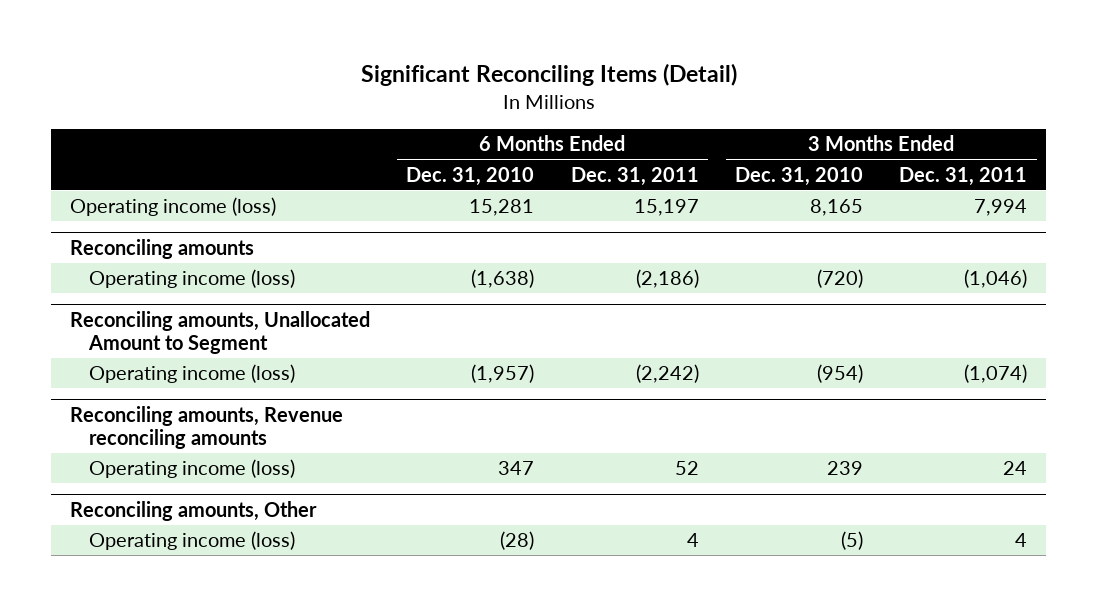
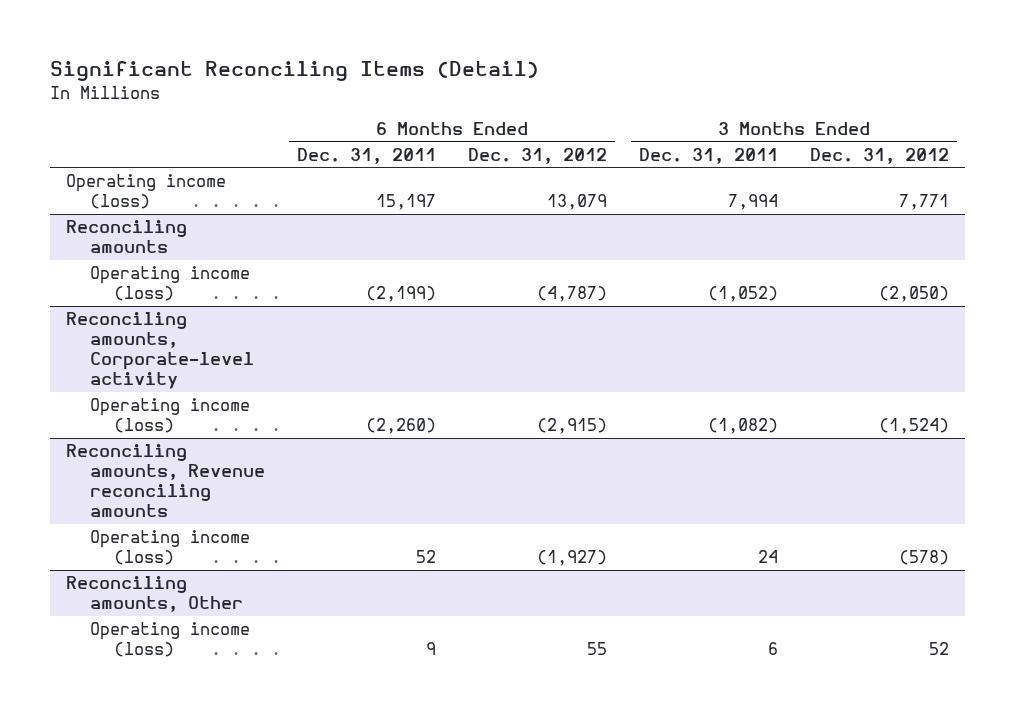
- | 6 Months Ended Dec. 31, 2010 | 6 Months Ended Dec. 31, 2011 | 3 Months Ended Dec. 31, 2010 | 3 Months Ended Dec. 31, 2011
+ | 6 Months Ended Dec. 31, 2011 | 6 Months Ended Dec. 31, 2012 | 3 Months Ended Dec. 31, 2011 | 3 Months Ended Dec. 31, 2012
@ Reconciling amounts
- Operating income (loss) | (1,638) | (2,186) | (720) | (1,046)
- Reconciling amounts, Unallocated Amount to Segment
- Operating income (loss) | (1,957) | (2,242) | (954) | (1,074)
@ Reconciling amounts
+ Operating income (loss) | (2,199) | (4,787) | (1,052) | (2,050)
+ Reconciling amounts, Corporate-level activity
+ Operating income (loss) | (2,260) | (2,915) | (1,082) | (1,524)
@ Reconciling amounts, Other
- Operating income (loss) | (28) | 4 | (5) | 4
+ Operating income (loss) | 9 | 55 | 6 | 52

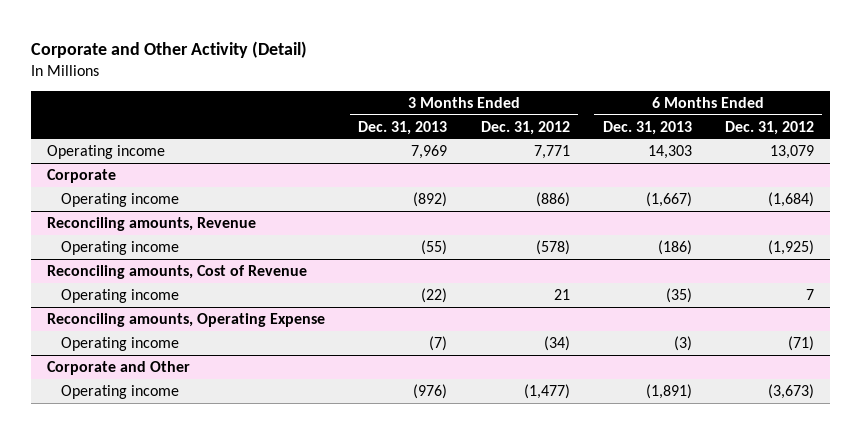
- Significant Reconciling Items (Detail)
+ Corporate and Other Activity (Detail)
- | 6 Months Ended Dec. 31, 2011 | 6 Months Ended Dec. 31, 2012 | 3 Months Ended Dec. 31, 2011 | 3 Months Ended Dec. 31, 2012
+ | 3 Months Ended Dec. 31, 2013 | 3 Months Ended Dec. 31, 2012 | 6 Months Ended Dec. 31, 2013 | 6 Months Ended Dec. 31, 2012
- Operating income (loss) | 15,197 | 13,079 | 7,994 | 7,771
- Reconciling amounts
- Operating income (loss) | (2,199) | (4,787) | (1,052) | (2,050)
- Reconciling amounts, Corporate-level activity
- Operating income (loss) | (2,260) | (2,915) | (1,082) | (1,524)
- Reconciling amounts, Revenue reconciling amounts
- Operating income (loss) | 52 | (1,927) | 24 | (578)
- Reconciling amounts, Other
- Operating income (loss) | 9 | 55 | 6 | 52
+ Operating income | 7,969 | 7,771 | 14,303 | 13,079
+ Corporate
+ Operating income | (892) | (886) | (1,667) | (1,684)
+ Reconciling amounts, Revenue
+ Operating income | (55) | (578) | (186) | (1,925)
+ Reconciling amounts, Cost of Revenue
+ Operating income | (22) | 21 | (35) | 7
+ Reconciling amounts, Operating Expense
+ Operating income | (7) | (34) | (3) | (71)
+ Corporate and Other
+ Operating income | (976) | (1,477) | (1,891) | (3,673)

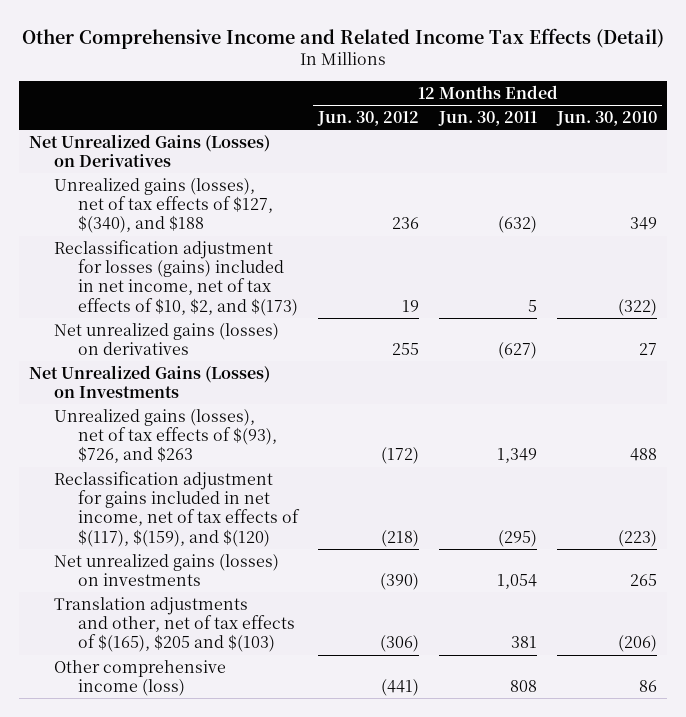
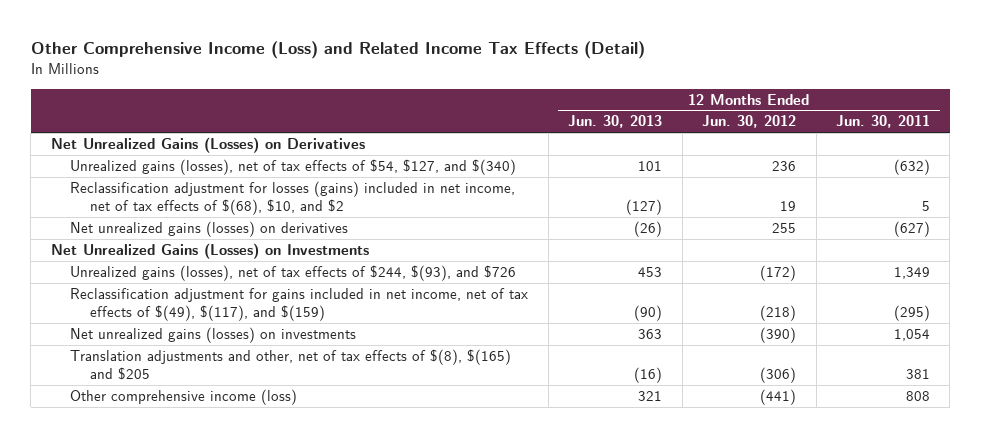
- Other Comprehensive Income and Related Income Tax Effects (Detail)
+ Other Comprehensive Income (Loss) and Related Income Tax Effects (Detail)
- | 12 Months Ended Jun. 30, 2012 | 12 Months Ended Jun. 30, 2011 | 12 Months Ended Jun. 30, 2010
+ | 12 Months Ended Jun. 30, 2013 | 12 Months Ended Jun. 30, 2012 | 12 Months Ended Jun. 30, 2011
- Unrealized gains (losses), net of tax effects of $127, $(340), and $188 | 236 | (632) | 349
- Reclassification adjustment for losses (gains) included in net income, net of tax effects of $10, $2, and $(173) | 19 | 5 | (322)
+ Unrealized gains (losses), net of tax effects of $54, $127, and $(340) | 101 | 236 | (632)
+ Reclassification adjustment for losses (gains) included in net income, net of tax effects of $(68), $10, and $2 | (127) | 19 | 5
- Unrealized gains (losses), net of tax effects of $(93), $726, and $263 | (172) | 1,349 | 488
- Reclassification adjustment for gains included in net income, net of tax effects of $(117), $(159), and $(120) | (218) | (295) | (223)
+ Unrealized gains (losses), net of tax effects of $244, $(93), and $726 | 453 | (172) | 1,349
+ Reclassification adjustment for gains included in net income, net of tax effects of $(49), $(117), and $(159) | (90) | (218) | (295)
- Translation adjustments and other, net of tax effects of $(165), $205 and $(103) | (306) | 381 | (206)
+ Translation adjustments and other, net of tax effects of $(8), $(165) and $205 | (16) | (306) | 381

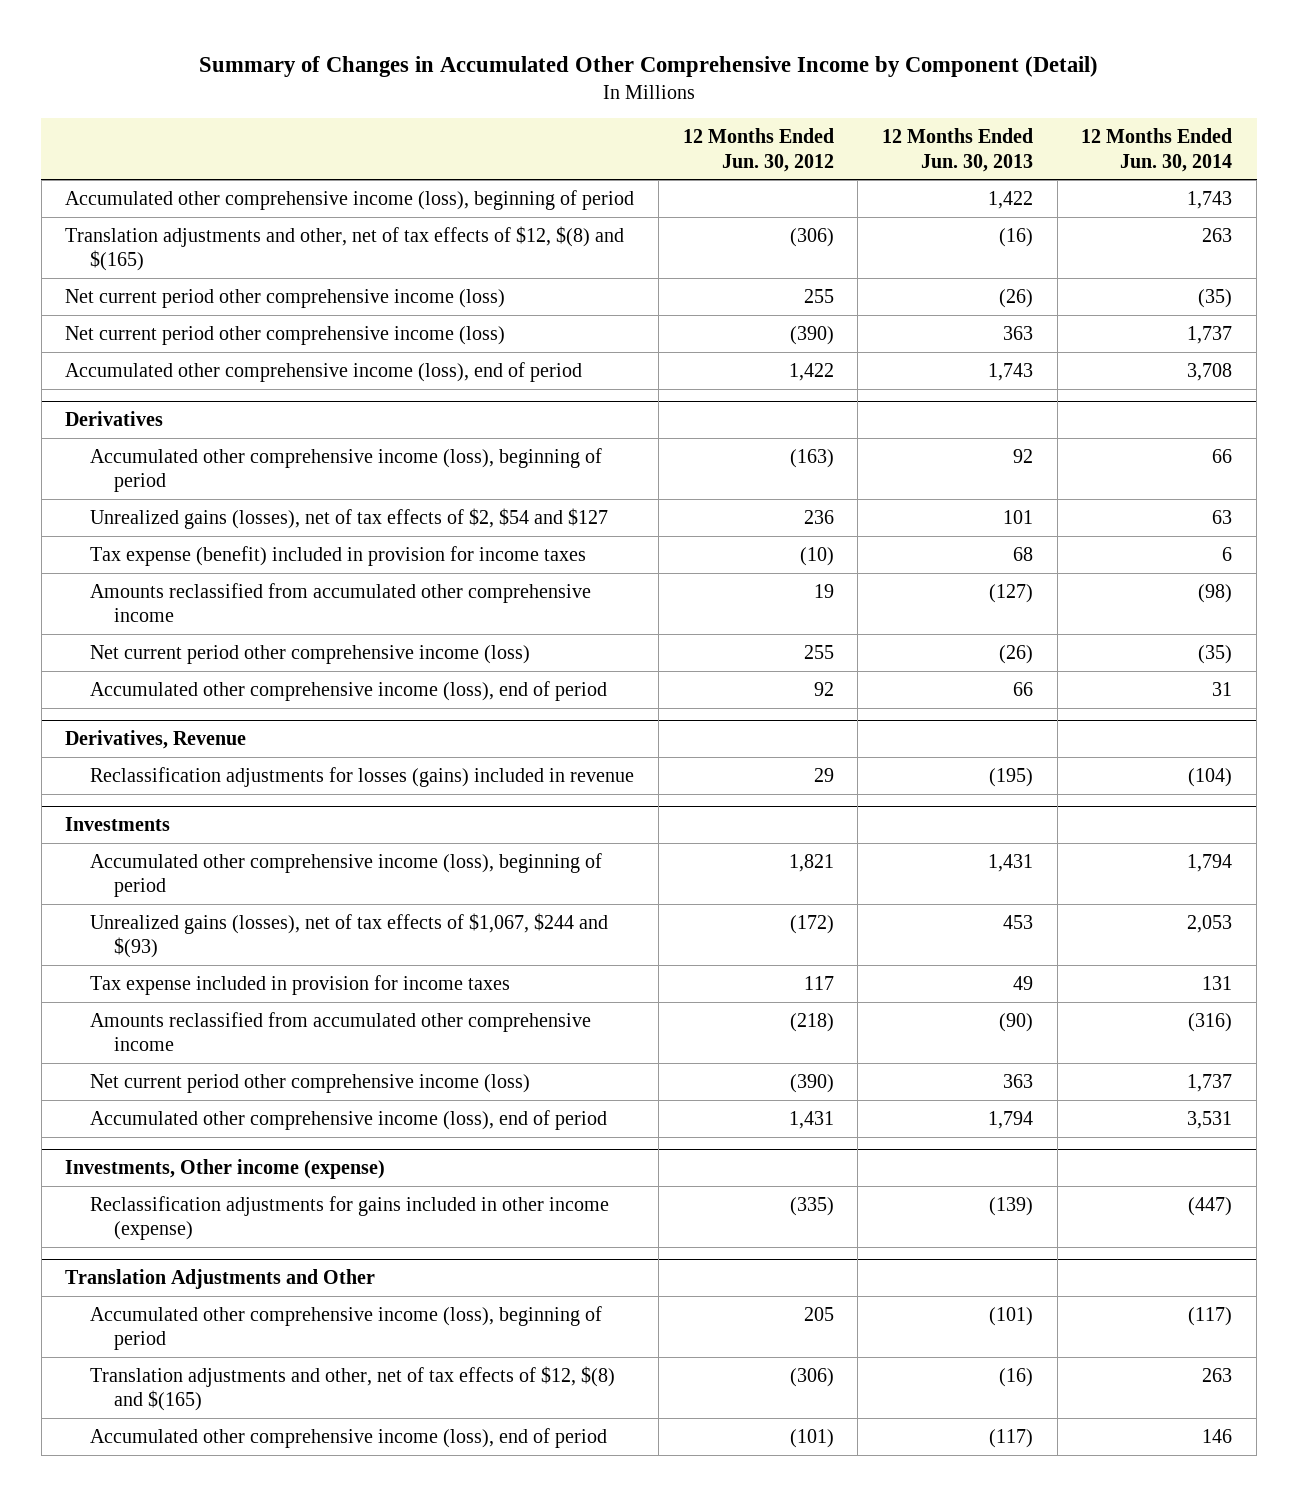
- Other Comprehensive Income (Loss) and Related Income Tax Effects (Detail)
+ Summary of Changes in Accumulated Other Comprehensive Income by Component (Detail)
- | 12 Months Ended Jun. 30, 2013 | 12 Months Ended Jun. 30, 2012 | 12 Months Ended Jun. 30, 2011
+ | 12 Months Ended Jun. 30, 2012 | 12 Months Ended Jun. 30, 2013 | 12 Months Ended Jun. 30, 2014
- Net Unrealized Gains (Losses) on Derivatives
- Unrealized gains (losses), net of tax effects of $54, $127, and $(340) | 101 | 236 | (632)
- Reclassification adjustment for losses (gains) included in net income, net of tax effects of $(68), $10, and $2 | (127) | 19 | 5
- Net unrealized gains (losses) on derivatives | (26) | 255 | (627)
- Net Unrealized Gains (Losses) on Investments
- Unrealized gains (losses), net of tax effects of $244, $(93), and $726 | 453 | (172) | 1,349
- Reclassification adjustment for gains included in net income, net of tax effects of $(49), $(117), and $(159) | (90) | (218) | (295)
- Net unrealized gains (losses) on investments | 363 | (390) | 1,054
- Translation adjustments and other, net of tax effects of $(8), $(165) and $205 | (16) | (306) | 381
- Other comprehensive income (loss) | 321 | (441) | 808
+ Accumulated other comprehensive income (loss), beginning of period | | 1,422 | 1,743
+ Translation adjustments and other, net of tax effects of $12, $(8) and $(165) | (306) | (16) | 263
+ Net current period other comprehensive income (loss) | 255 | (26) | (35)
+ Net current period other comprehensive income (loss) | (390) | 363 | 1,737
+ Accumulated other comprehensive income (loss), end of period | 1,422 | 1,743 | 3,708
+ Derivatives
+ Accumulated other comprehensive income (loss), beginning of period | (163) | 92 | 66
+ Unrealized gains (losses), net of tax effects of $2, $54 and $127 | 236 | 101 | 63
+ Tax expense (benefit) included in provision for income taxes | (10) | 68 | 6
+ Amounts reclassified from accumulated other comprehensive income | 19 | (127) | (98)
+ Net current period other comprehensive income (loss) | 255 | (26) | (35)
+ Accumulated other comprehensive income (loss), end of period | 92 | 66 | 31
+ Derivatives, Revenue
+ Reclassification adjustments for losses (gains) included in revenue | 29 | (195) | (104)
+ Investments
+ Accumulated other comprehensive income (loss), beginning of period | 1,821 | 1,431 | 1,794
+ Unrealized gains (losses), net of tax effects of $1,067, $244 and $(93) | (172) | 453 | 2,053
+ Tax expense included in provision for income taxes | 117 | 49 | 131
+ Amounts reclassified from accumulated other comprehensive income | (218) | (90) | (316)
+ Net current period other comprehensive income (loss) | (390) | 363 | 1,737
+ Accumulated other comprehensive income (loss), end of period | 1,431 | 1,794 | 3,531
+ Investments, Other income (expense)
+ Reclassification adjustments for gains included in other income (expense) | (335) | (139) | (447)
+ Translation Adjustments and Other
+ Accumulated other comprehensive income (loss), beginning of period | 205 | (101) | (117)
+ Translation adjustments and other, net of tax effects of $12, $(8) and $(165) | (306) | (16) | 263
+ Accumulated other comprehensive income (loss), end of period | (101) | (117) | 146

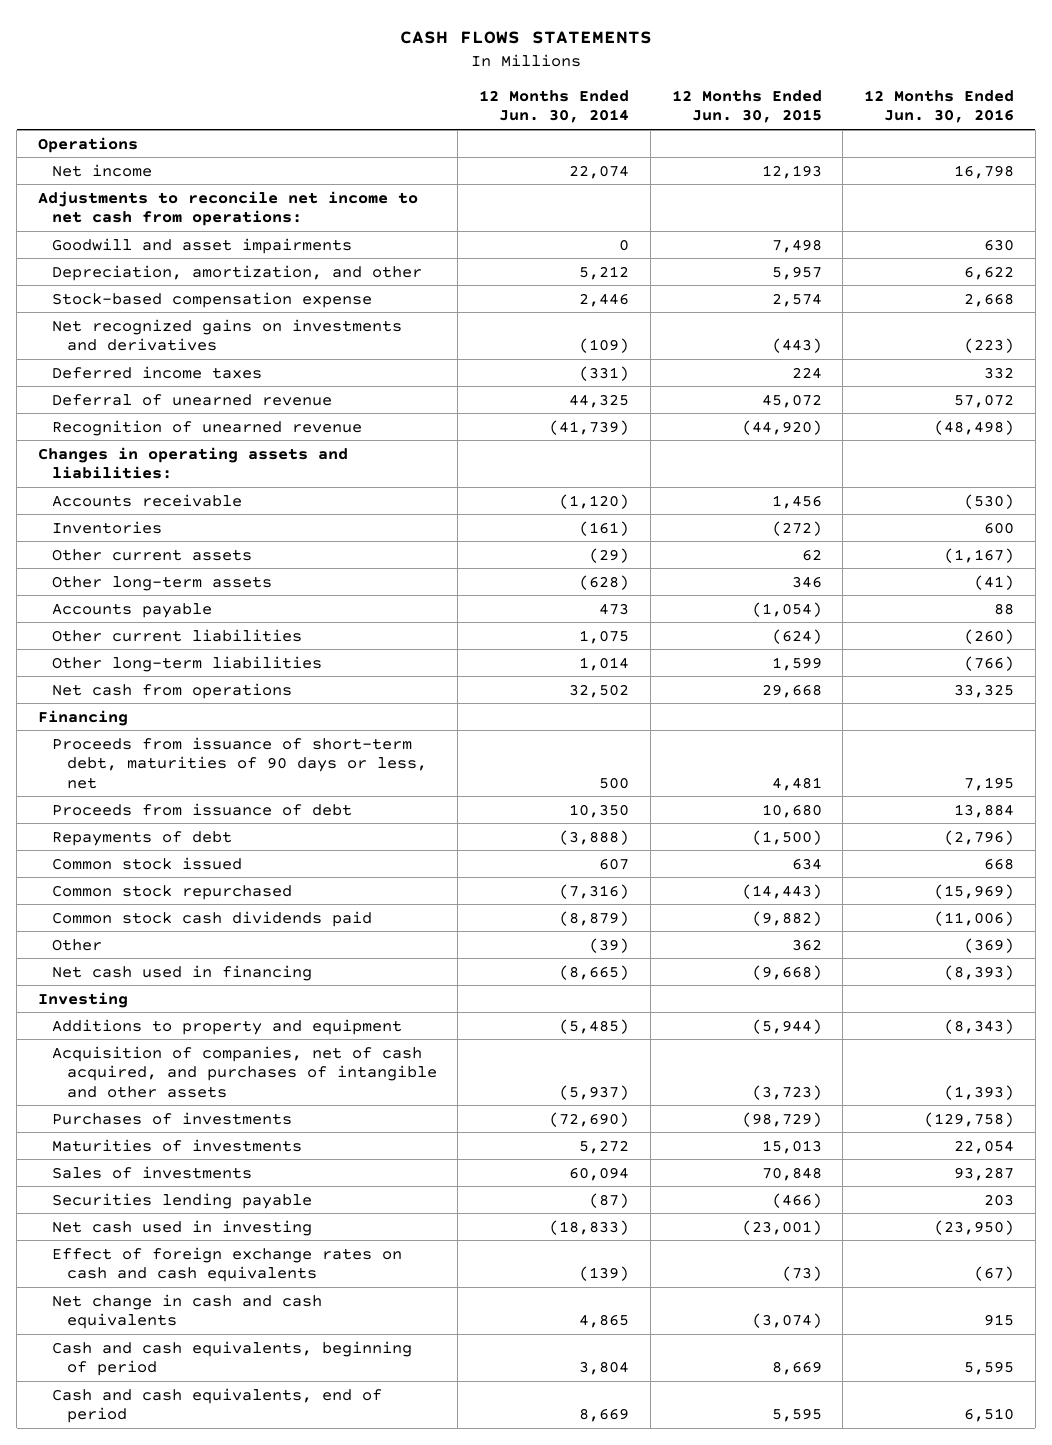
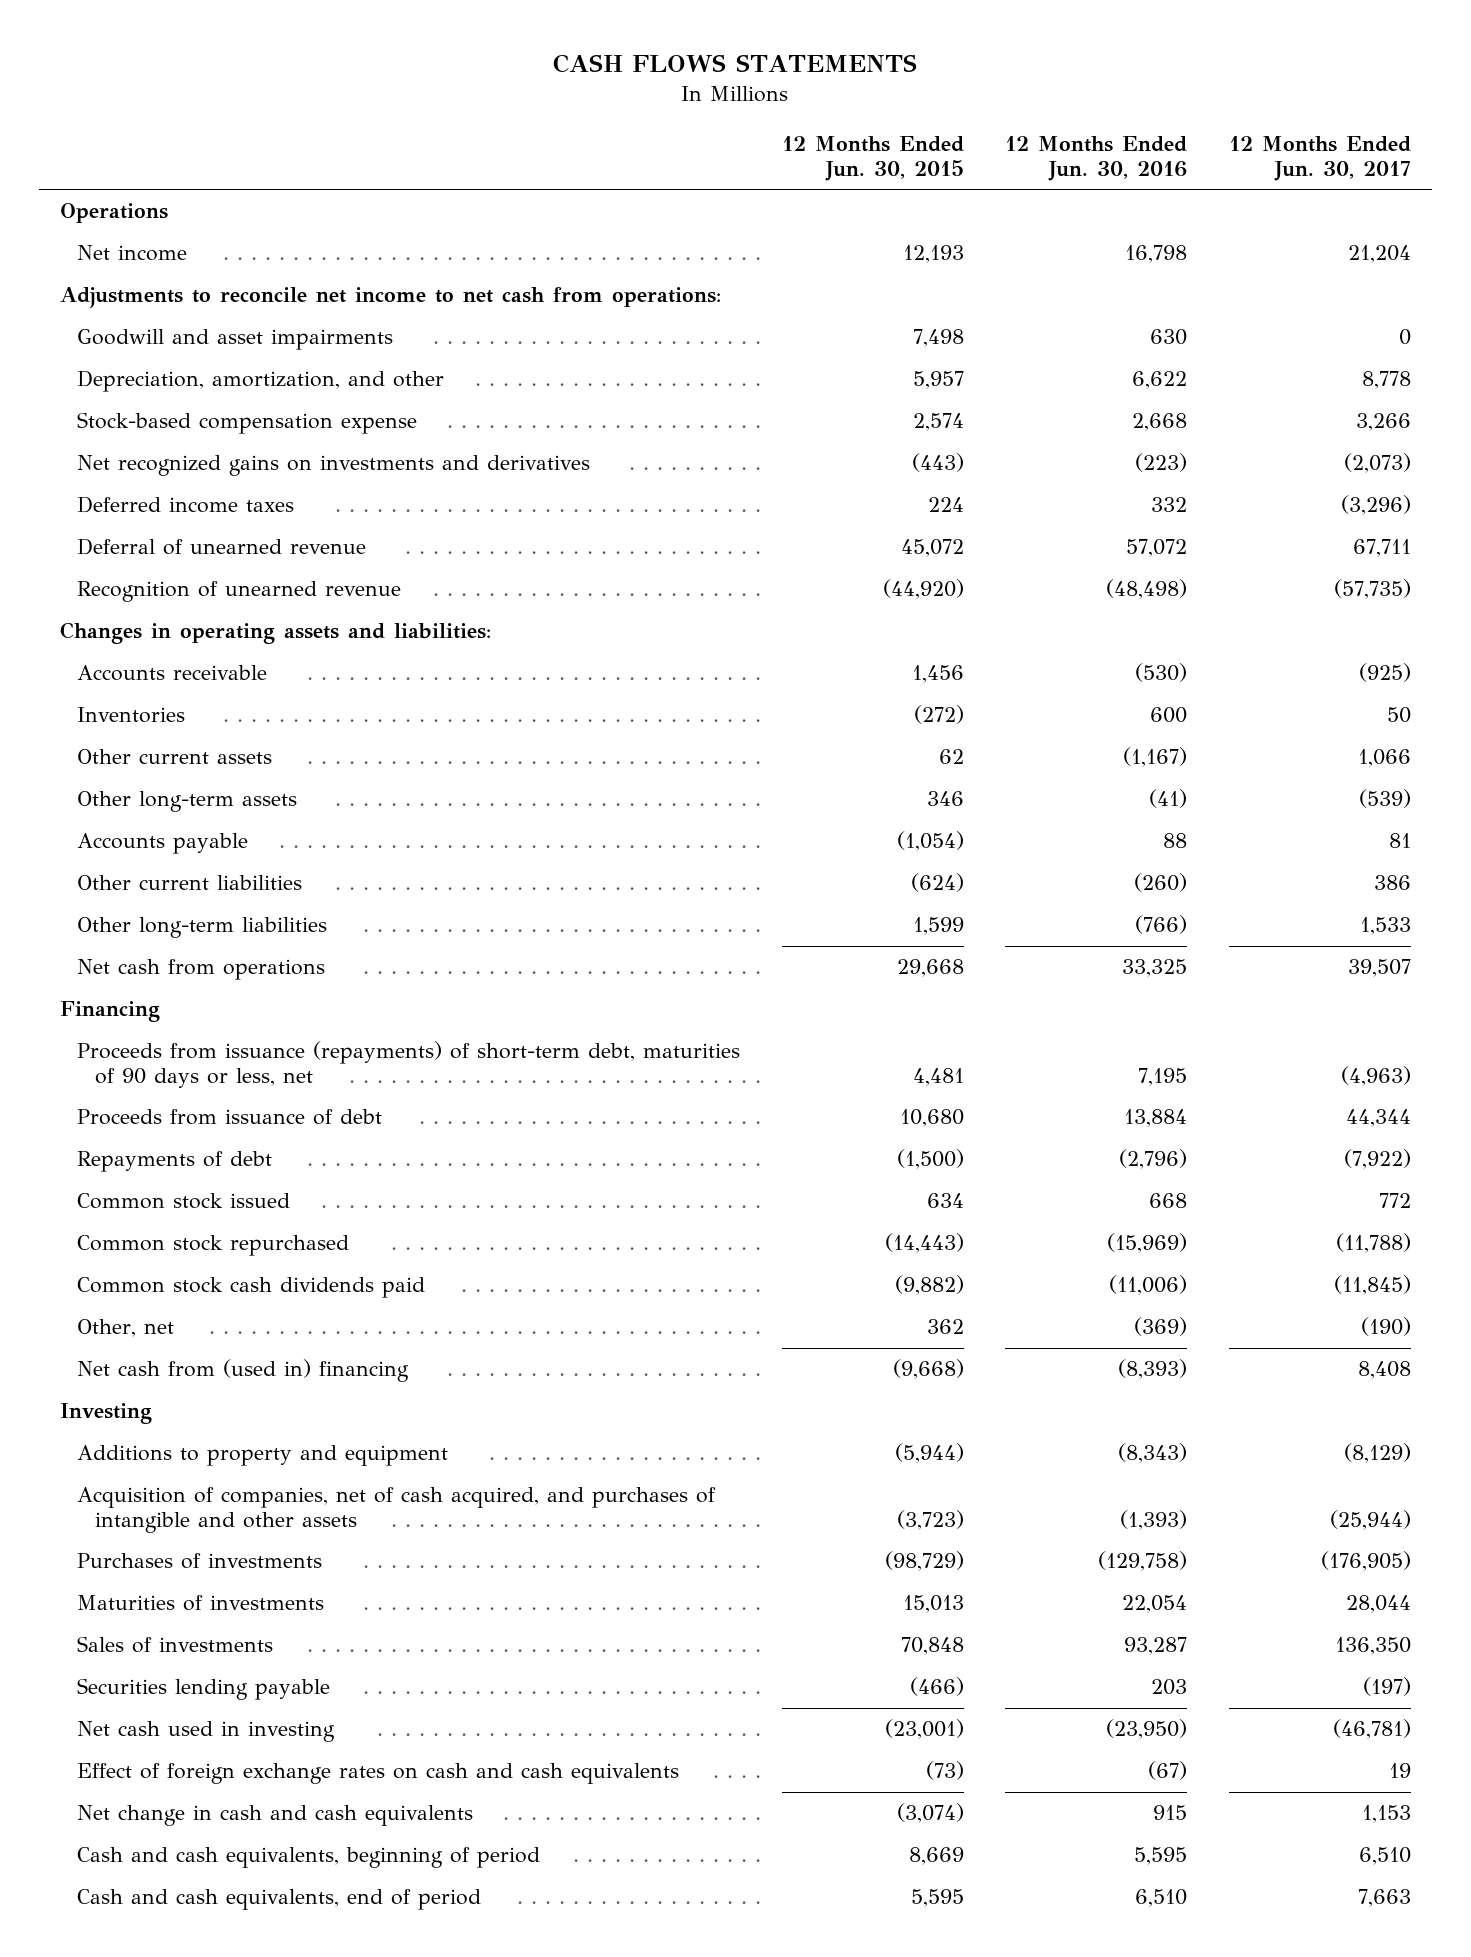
- | 12 Months Ended Jun. 30, 2014 | 12 Months Ended Jun. 30, 2015 | 12 Months Ended Jun. 30, 2016
+ | 12 Months Ended Jun. 30, 2015 | 12 Months Ended Jun. 30, 2016 | 12 Months Ended Jun. 30, 2017
- Proceeds from issuance of short-term debt, maturities of 90 days or less, net | 500 | 4,481 | 7,195
+ Proceeds from issuance (repayments) of short-term debt, maturities of 90 days or less, net | 4,481 | 7,195 | (4,963)
- Other | (39) | 362 | (369)
- Net cash used in financing | (8,665) | (9,668) | (8,393)
+ Other, net | 362 | (369) | (190)
+ Net cash from (used in) financing | (9,668) | (8,393) | 8,408

